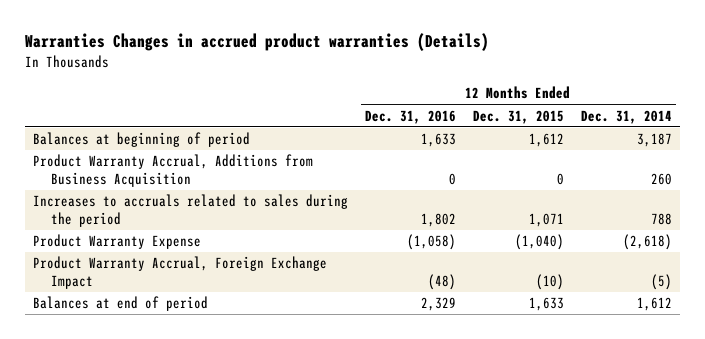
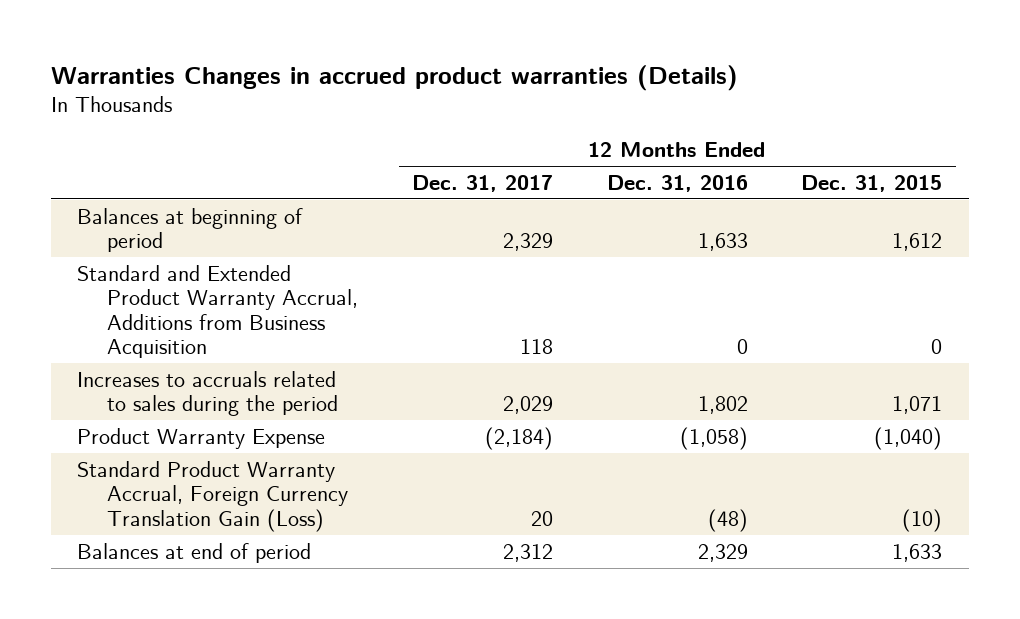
- | 12 Months Ended Dec. 31, 2016 | 12 Months Ended Dec. 31, 2015 | 12 Months Ended Dec. 31, 2014
+ | 12 Months Ended Dec. 31, 2017 | 12 Months Ended Dec. 31, 2016 | 12 Months Ended Dec. 31, 2015
- Product Warranty Accrual, Additions from Business Acquisition | 0 | 0 | 260
+ Standard and Extended Product Warranty Accrual, Additions from Business Acquisition | 118 | 0 | 0
- Product Warranty Accrual, Foreign Exchange Impact | (48) | (10) | (5)
+ Standard Product Warranty Accrual, Foreign Currency Translation Gain (Loss) | 20 | (48) | (10)

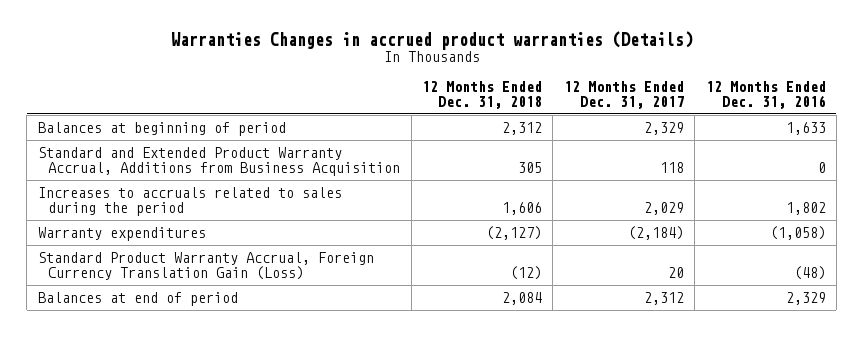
- | 12 Months Ended Dec. 31, 2017 | 12 Months Ended Dec. 31, 2016 | 12 Months Ended Dec. 31, 2015
+ | 12 Months Ended Dec. 31, 2018 | 12 Months Ended Dec. 31, 2017 | 12 Months Ended Dec. 31, 2016
- Product Warranty Expense | (2,184) | (1,058) | (1,040)
+ Warranty expenditures | (2,127) | (2,184) | (1,058)

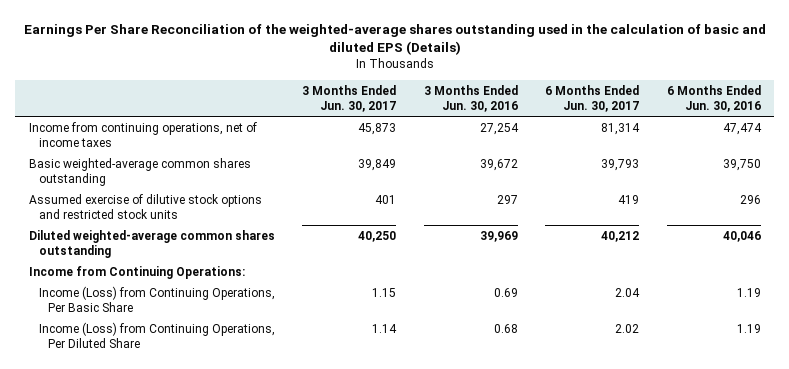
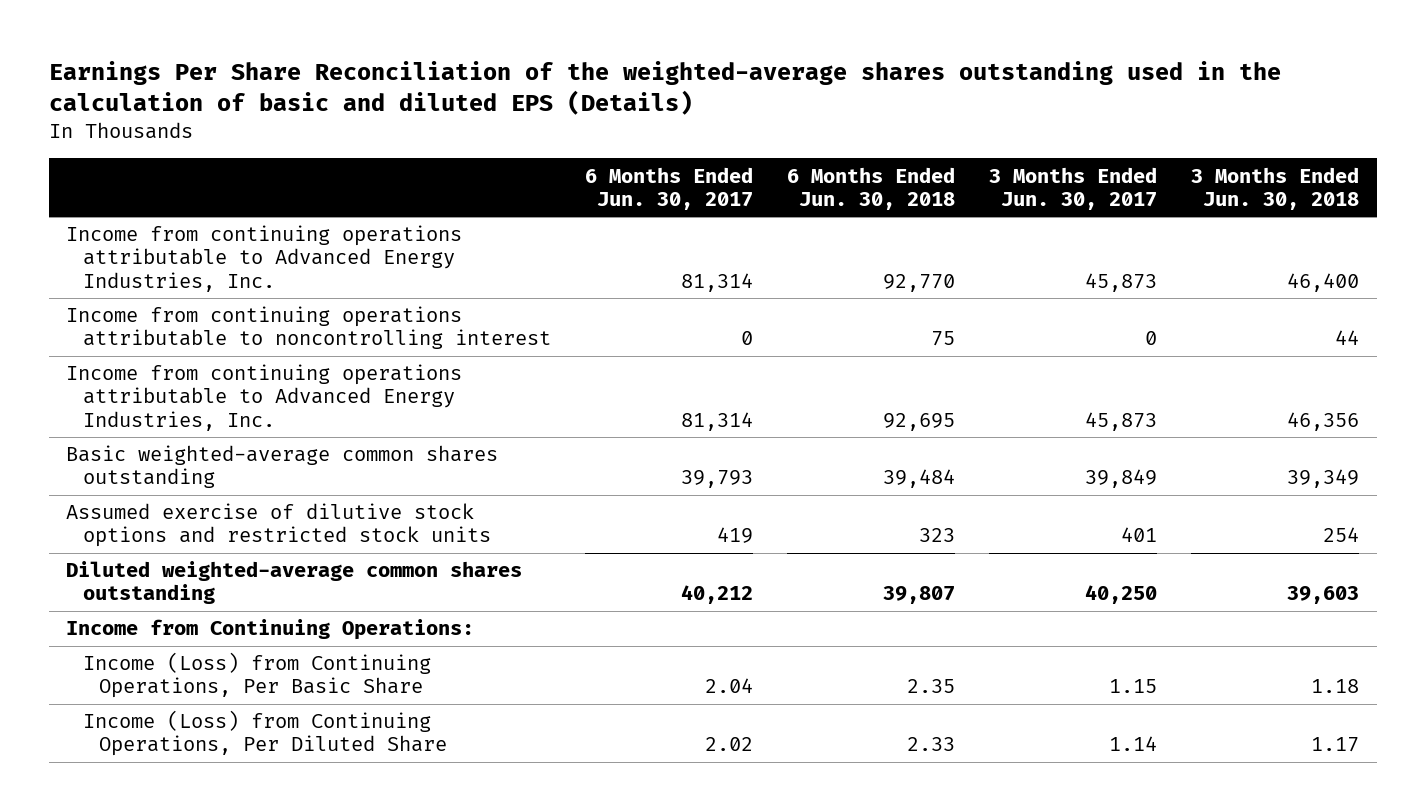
- | 3 Months Ended Jun. 30, 2017 | 3 Months Ended Jun. 30, 2016 | 6 Months Ended Jun. 30, 2017 | 6 Months Ended Jun. 30, 2016
+ | 6 Months Ended Jun. 30, 2017 | 6 Months Ended Jun. 30, 2018 | 3 Months Ended Jun. 30, 2017 | 3 Months Ended Jun. 30, 2018
- Income from continuing operations, net of income taxes | 45,873 | 27,254 | 81,314 | 47,474
+ Income from continuing operations attributable to Advanced Energy Industries, Inc. | 81,314 | 92,770 | 45,873 | 46,400
+ Income from continuing operations attributable to noncontrolling interest | 0 | 75 | 0 | 44
+ Income from continuing operations attributable to Advanced Energy Industries, Inc. | 81,314 | 92,695 | 45,873 | 46,356

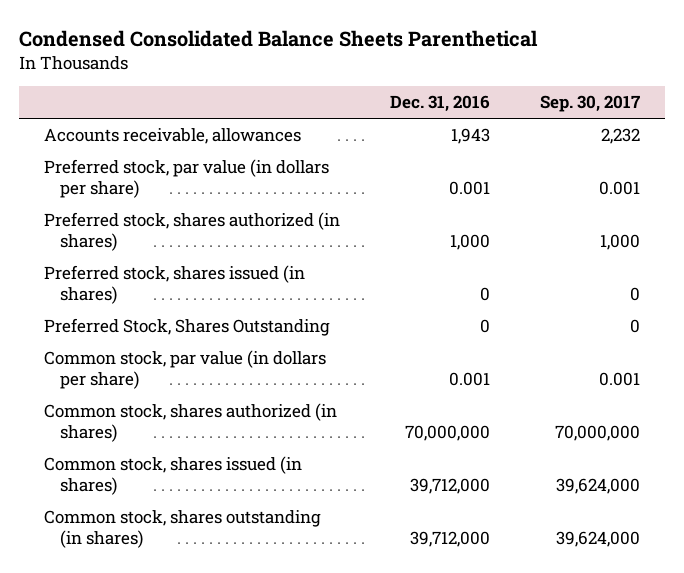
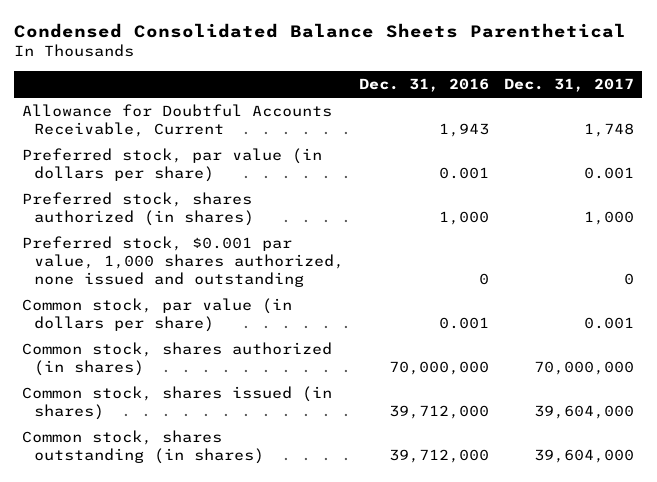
- | Dec. 31, 2016 | Sep. 30, 2017
+ | Dec. 31, 2016 | Dec. 31, 2017
- Accounts receivable, allowances | 1,943 | 2,232
+ Allowance for Doubtful Accounts Receivable, Current | 1,943 | 1,748
- Preferred stock, shares issued (in shares) | 0 | 0
- Preferred Stock, Shares Outstanding | 0 | 0
+ Preferred stock, $0.001 par value, 1,000 shares authorized, none issued and outstanding | 0 | 0

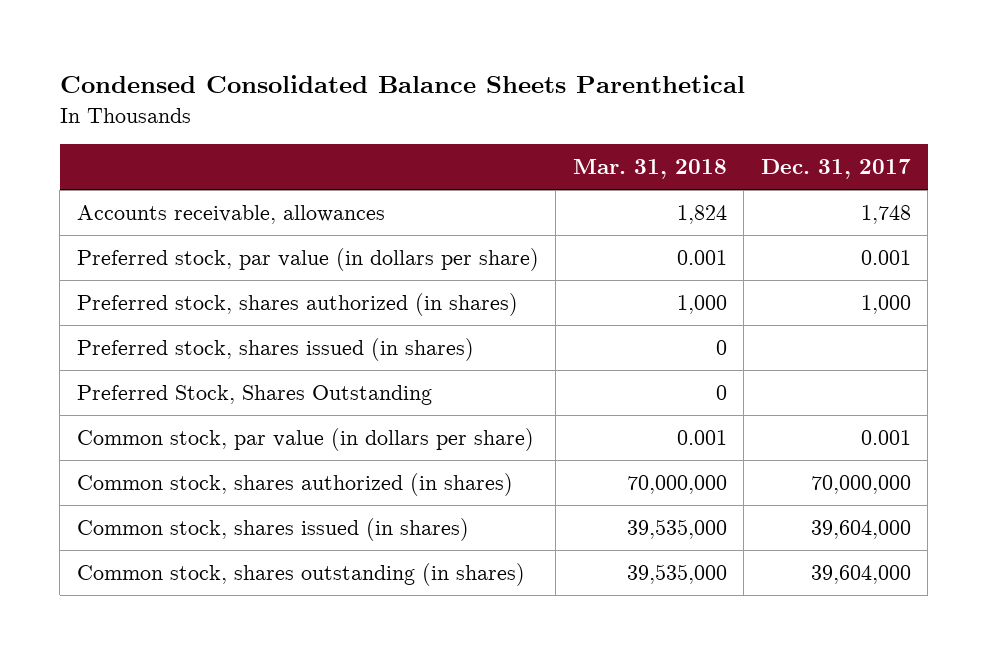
- | Dec. 31, 2016 | Dec. 31, 2017
+ | Mar. 31, 2018 | Dec. 31, 2017
- Allowance for Doubtful Accounts Receivable, Current | 1,943 | 1,748
+ Accounts receivable, allowances | 1,824 | 1,748
- Preferred stock, $0.001 par value, 1,000 shares authorized, none issued and outstanding | 0 | 0
+ Preferred stock, shares issued (in shares) | 0 |
+ Preferred Stock, Shares Outstanding | 0 |

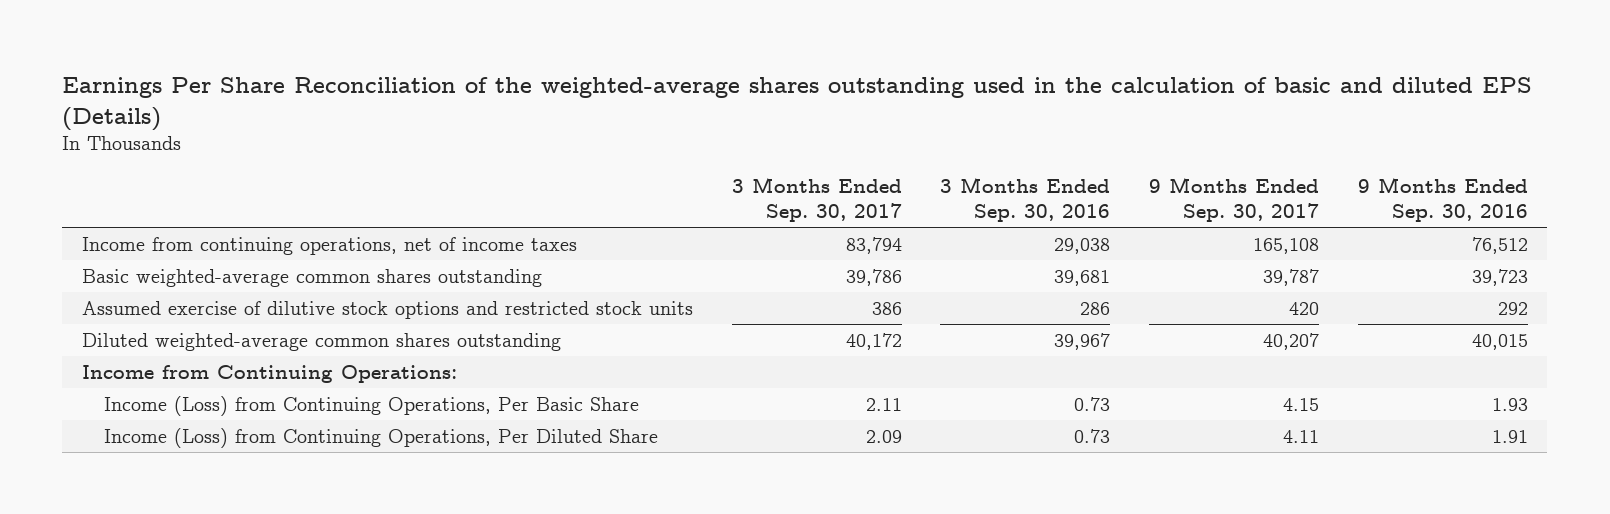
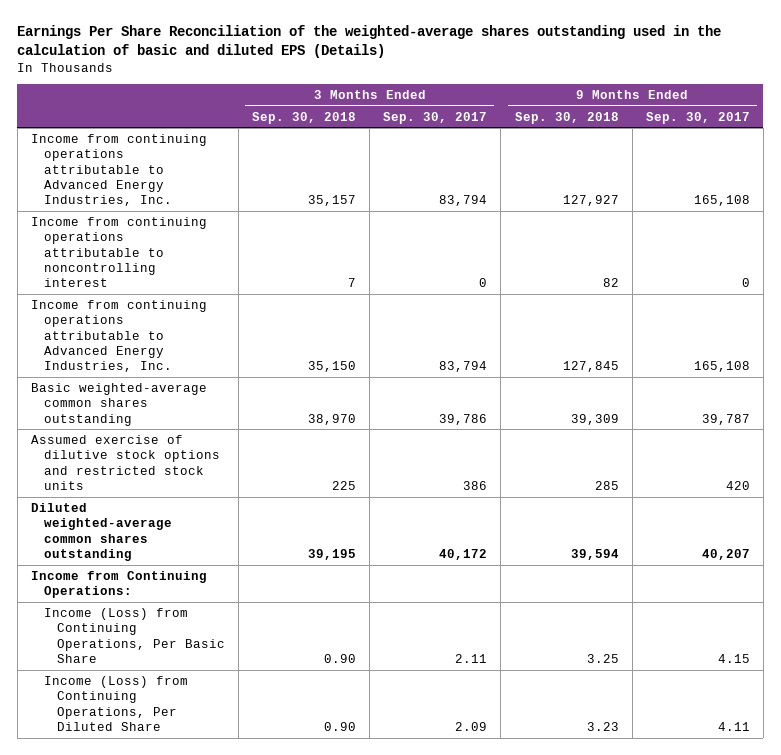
- | 3 Months Ended Sep. 30, 2017 | 3 Months Ended Sep. 30, 2016 | 9 Months Ended Sep. 30, 2017 | 9 Months Ended Sep. 30, 2016
+ | 3 Months Ended Sep. 30, 2018 | 3 Months Ended Sep. 30, 2017 | 9 Months Ended Sep. 30, 2018 | 9 Months Ended Sep. 30, 2017
- Income from continuing operations, net of income taxes | 83,794 | 29,038 | 165,108 | 76,512
+ Income from continuing operations attributable to Advanced Energy Industries, Inc. | 35,157 | 83,794 | 127,927 | 165,108
+ Income from continuing operations attributable to noncontrolling interest | 7 | 0 | 82 | 0
+ Income from continuing operations attributable to Advanced Energy Industries, Inc. | 35,150 | 83,794 | 127,845 | 165,108

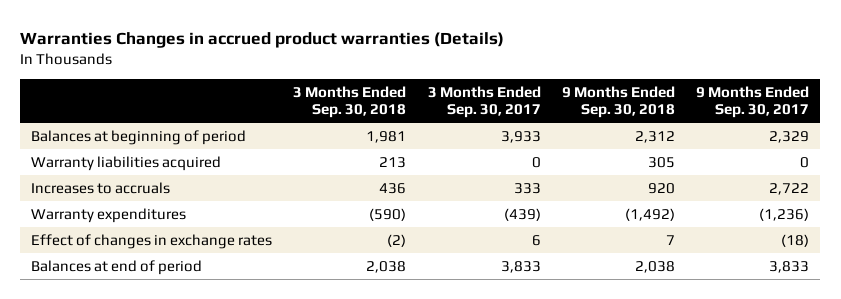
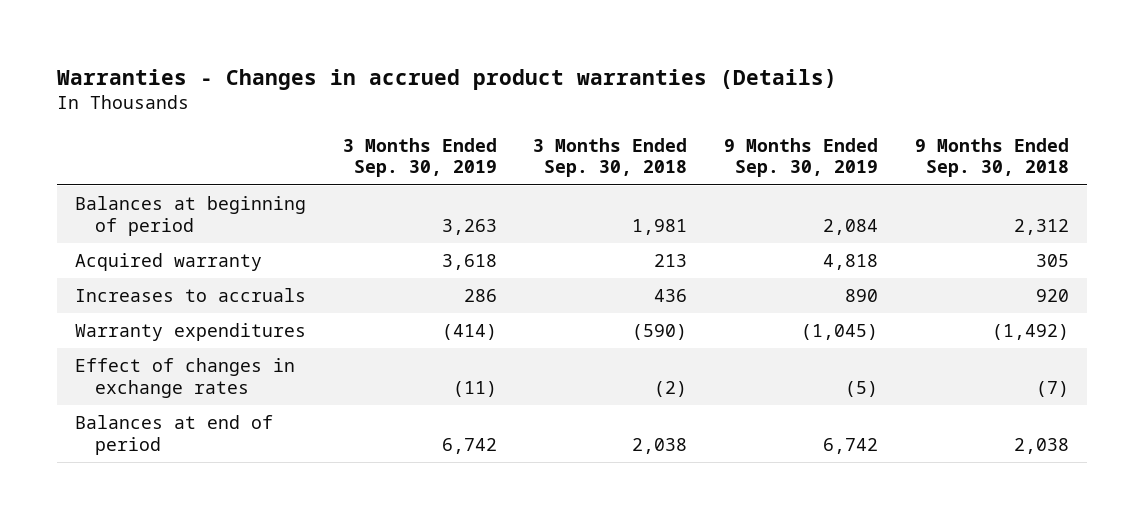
- Warranties Changes in accrued product warranties (Details)
+ Warranties - Changes in accrued product warranties (Details)
- | 3 Months Ended Sep. 30, 2018 | 3 Months Ended Sep. 30, 2017 | 9 Months Ended Sep. 30, 2018 | 9 Months Ended Sep. 30, 2017
+ | 3 Months Ended Sep. 30, 2019 | 3 Months Ended Sep. 30, 2018 | 9 Months Ended Sep. 30, 2019 | 9 Months Ended Sep. 30, 2018
- Warranty liabilities acquired | 213 | 0 | 305 | 0
+ Acquired warranty | 3,618 | 213 | 4,818 | 305
- Effect of changes in exchange rates | (2) | 6 | 7 | (18)
+ Effect of changes in exchange rates | (11) | (2) | (5) | (7)

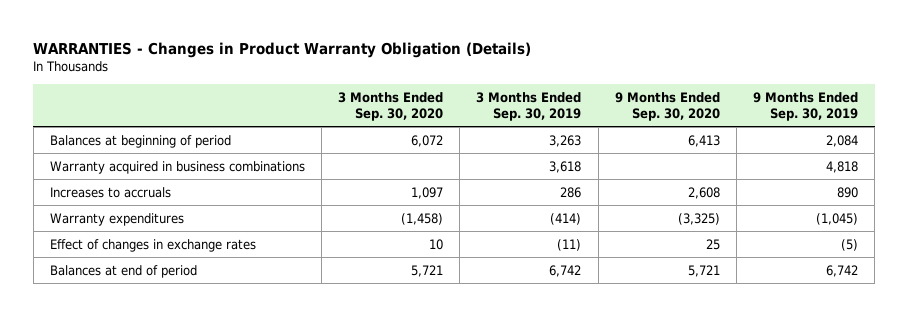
- Warranties - Changes in accrued product warranties (Details)
+ WARRANTIES - Changes in Product Warranty Obligation (Details)
- | 3 Months Ended Sep. 30, 2019 | 3 Months Ended Sep. 30, 2018 | 9 Months Ended Sep. 30, 2019 | 9 Months Ended Sep. 30, 2018
+ | 3 Months Ended Sep. 30, 2020 | 3 Months Ended Sep. 30, 2019 | 9 Months Ended Sep. 30, 2020 | 9 Months Ended Sep. 30, 2019
- Acquired warranty | 3,618 | 213 | 4,818 | 305
+ Warranty acquired in business combinations | | 3,618 | | 4,818

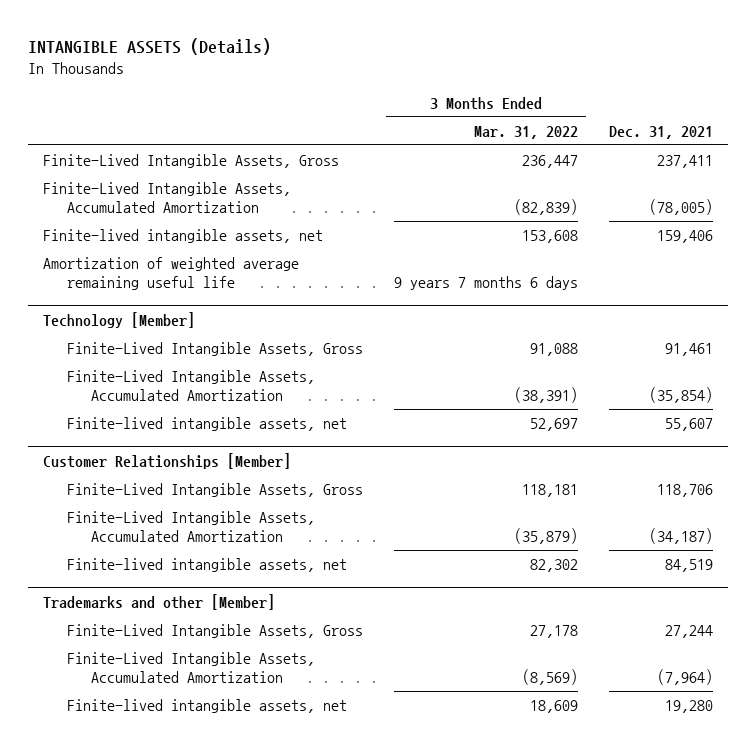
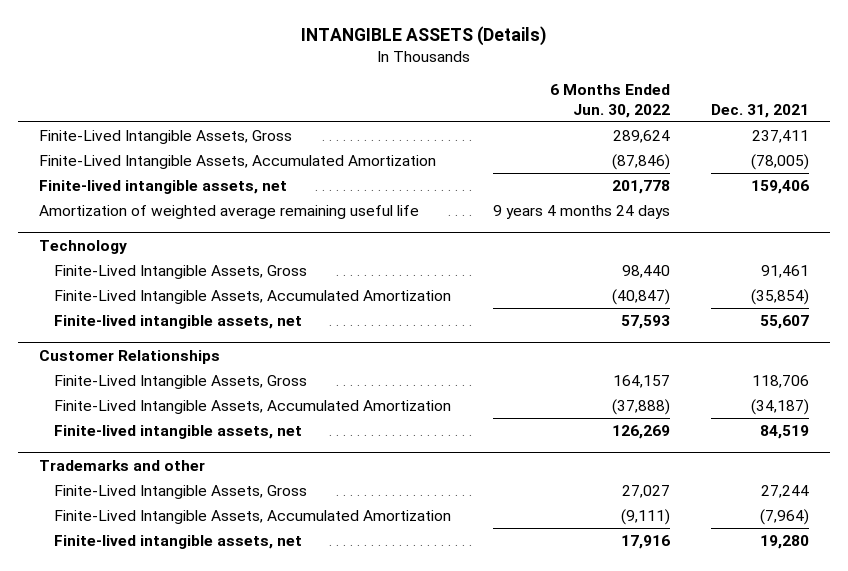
- | 3 Months Ended Mar. 31, 2022 | Dec. 31, 2021
+ | 6 Months Ended Jun. 30, 2022 | Dec. 31, 2021
- Technology [Member]
+ Technology
- Customer Relationships [Member]
+ Customer Relationships
- Trademarks and other [Member]
+ Trademarks and other

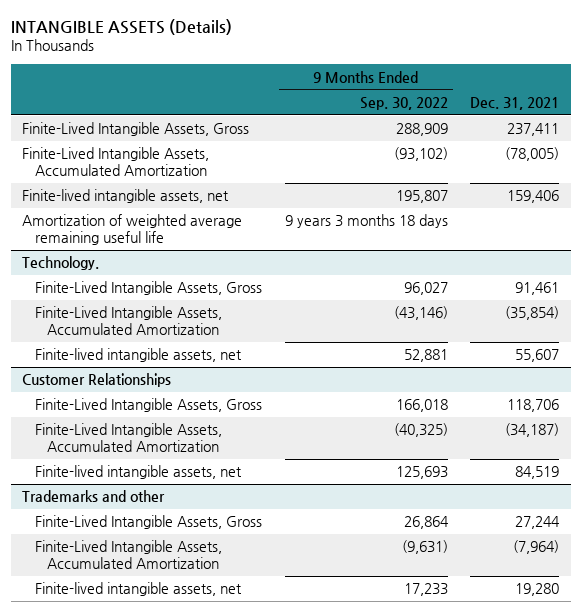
- | 6 Months Ended Jun. 30, 2022 | Dec. 31, 2021
+ | 9 Months Ended Sep. 30, 2022 | Dec. 31, 2021
- Technology
+ Technology.

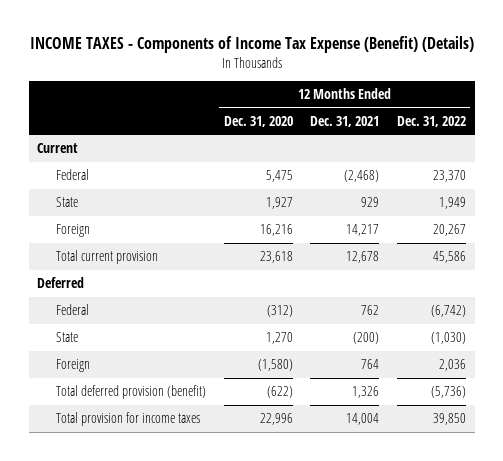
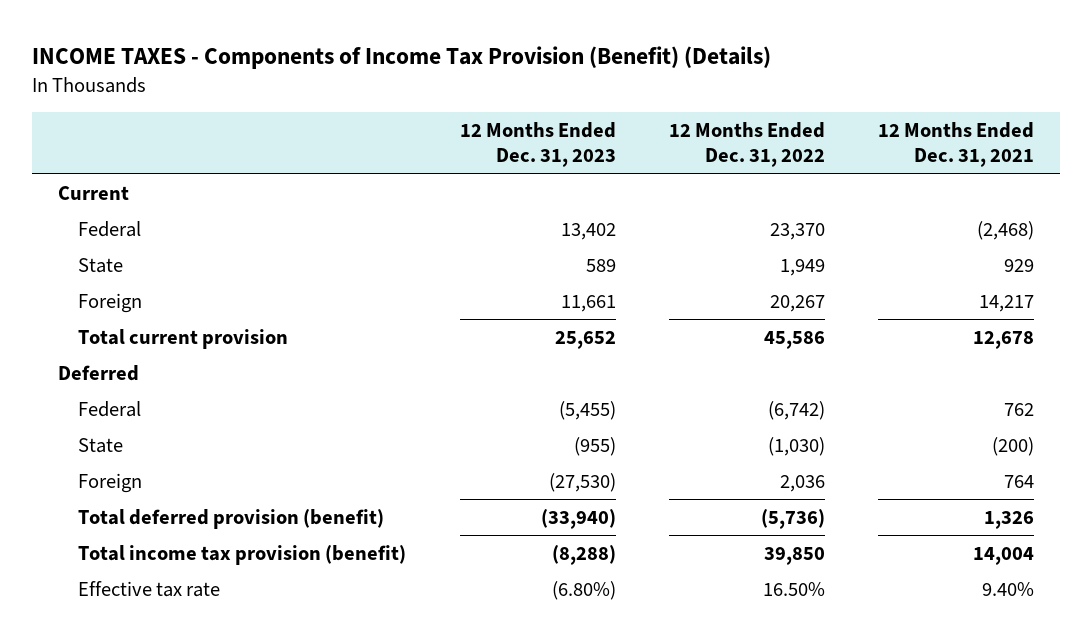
- INCOME TAXES - Components of Income Tax Expense (Benefit) (Details)
+ INCOME TAXES - Components of Income Tax Provision (Benefit) (Details)
- | 12 Months Ended Dec. 31, 2020 | 12 Months Ended Dec. 31, 2021 | 12 Months Ended Dec. 31, 2022
+ | 12 Months Ended Dec. 31, 2023 | 12 Months Ended Dec. 31, 2022 | 12 Months Ended Dec. 31, 2021
- Total provision for income taxes | 22,996 | 14,004 | 39,850
+ Total income tax provision (benefit) | (8,288) | 39,850 | 14,004
+ Effective tax rate | (6.80%) | 16.50% | 9.40%

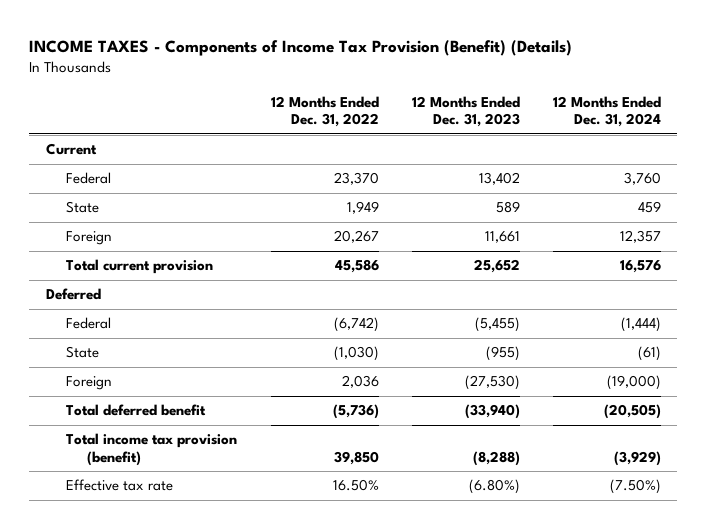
- | 12 Months Ended Dec. 31, 2023 | 12 Months Ended Dec. 31, 2022 | 12 Months Ended Dec. 31, 2021
+ | 12 Months Ended Dec. 31, 2022 | 12 Months Ended Dec. 31, 2023 | 12 Months Ended Dec. 31, 2024
- Total deferred provision (benefit) | (33,940) | (5,736) | 1,326
+ Total deferred benefit | (5,736) | (33,940) | (20,505)

